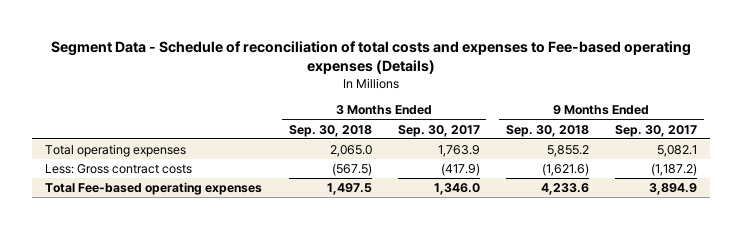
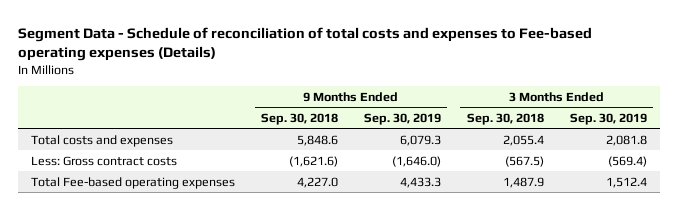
- | 3 Months Ended Sep. 30, 2018 | 3 Months Ended Sep. 30, 2017 | 9 Months Ended Sep. 30, 2018 | 9 Months Ended Sep. 30, 2017
+ | 9 Months Ended Sep. 30, 2018 | 9 Months Ended Sep. 30, 2019 | 3 Months Ended Sep. 30, 2018 | 3 Months Ended Sep. 30, 2019
- Total operating expenses | 2,065.0 | 1,763.9 | 5,855.2 | 5,082.1
+ Total costs and expenses | 5,848.6 | 6,079.3 | 2,055.4 | 2,081.8
- Total Fee-based operating expenses | 1,497.5 | 1,346.0 | 4,233.6 | 3,894.9
+ Total Fee-based operating expenses | 4,227.0 | 4,433.3 | 1,487.9 | 1,512.4

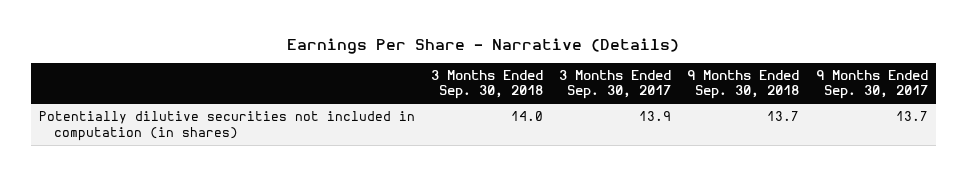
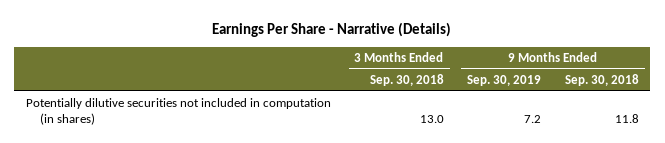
- | 3 Months Ended Sep. 30, 2018 | 3 Months Ended Sep. 30, 2017 | 9 Months Ended Sep. 30, 2018 | 9 Months Ended Sep. 30, 2017
+ | 3 Months Ended Sep. 30, 2018 | 9 Months Ended Sep. 30, 2019 | 9 Months Ended Sep. 30, 2018
- Potentially dilutive securities not included in computation (in shares) | 14.0 | 13.9 | 13.7 | 13.7
+ Potentially dilutive securities not included in computation (in shares) | 13.0 | 7.2 | 11.8

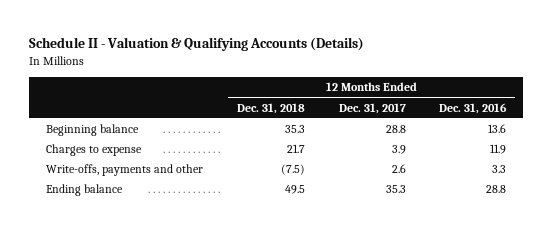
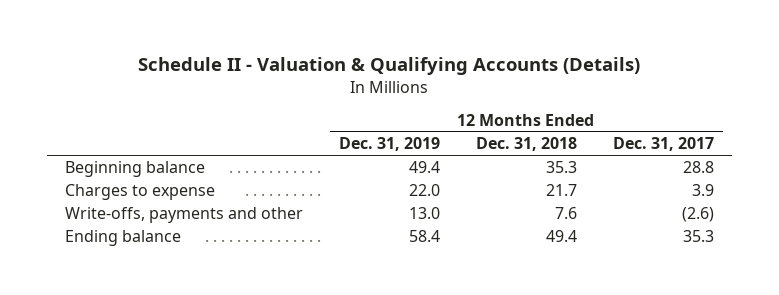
- | 12 Months Ended Dec. 31, 2018 | 12 Months Ended Dec. 31, 2017 | 12 Months Ended Dec. 31, 2016
+ | 12 Months Ended Dec. 31, 2019 | 12 Months Ended Dec. 31, 2018 | 12 Months Ended Dec. 31, 2017
- Write-offs, payments and other | (7.5) | 2.6 | 3.3
- Ending balance | 49.5 | 35.3 | 28.8
+ Write-offs, payments and other | 13.0 | 7.6 | (2.6)
+ Ending balance | 58.4 | 49.4 | 35.3

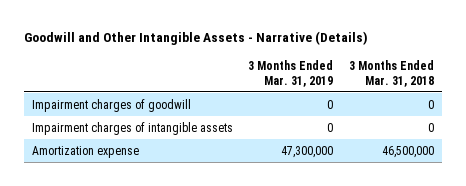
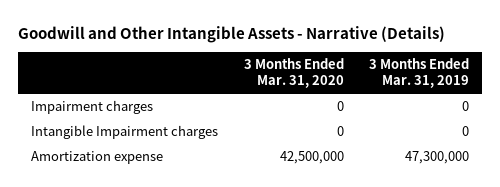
- | 3 Months Ended Mar. 31, 2019 | 3 Months Ended Mar. 31, 2018
+ | 3 Months Ended Mar. 31, 2020 | 3 Months Ended Mar. 31, 2019
- Impairment charges of goodwill | 0 | 0
- Impairment charges of intangible assets | 0 | 0
+ Impairment charges | 0 | 0
+ Intangible Impairment charges | 0 | 0

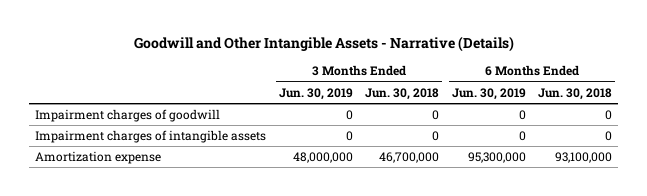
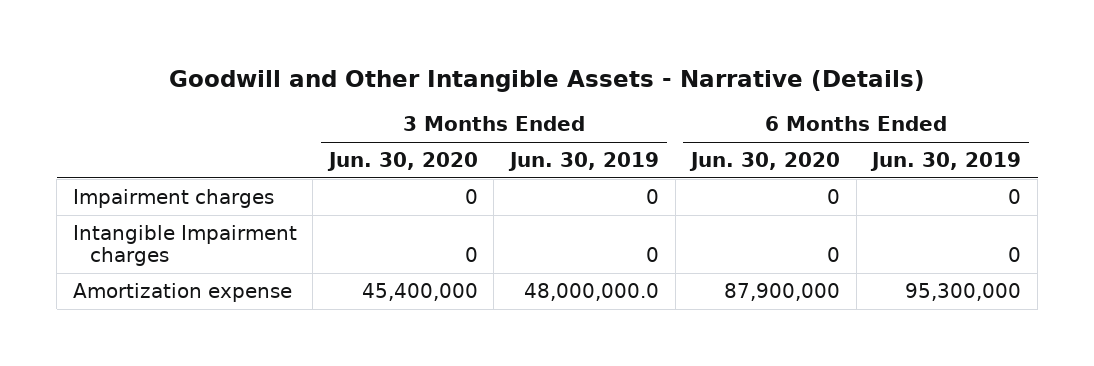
- | 3 Months Ended Jun. 30, 2019 | 3 Months Ended Jun. 30, 2018 | 6 Months Ended Jun. 30, 2019 | 6 Months Ended Jun. 30, 2018
+ | 3 Months Ended Jun. 30, 2020 | 3 Months Ended Jun. 30, 2019 | 6 Months Ended Jun. 30, 2020 | 6 Months Ended Jun. 30, 2019
- Impairment charges of goodwill | 0 | 0 | 0 | 0
- Impairment charges of intangible assets | 0 | 0 | 0 | 0
- Amortization expense | 48,000,000 | 46,700,000 | 95,300,000 | 93,100,000
+ Impairment charges | 0 | 0 | 0 | 0
+ Intangible Impairment charges | 0 | 0 | 0 | 0
+ Amortization expense | 45,400,000 | 48,000,000.0 | 87,900,000 | 95,300,000

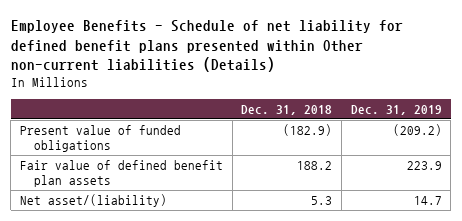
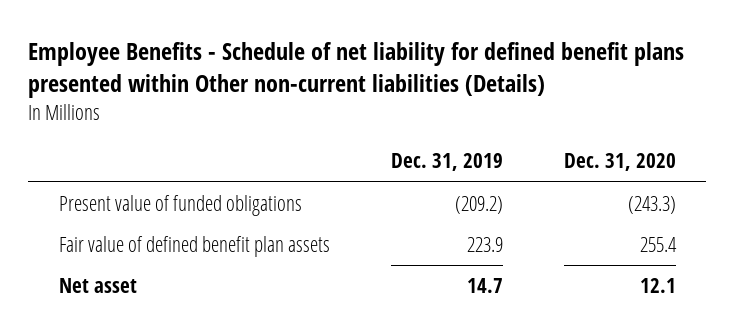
- | Dec. 31, 2018 | Dec. 31, 2019
+ | Dec. 31, 2019 | Dec. 31, 2020
- Net asset/(liability) | 5.3 | 14.7
+ Net asset | 14.7 | 12.1

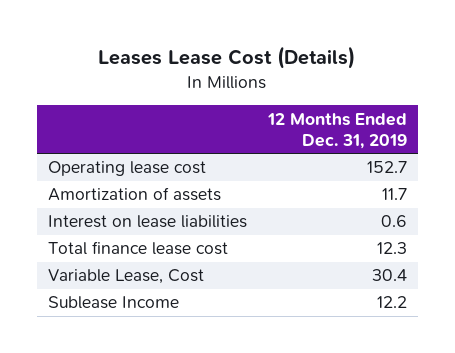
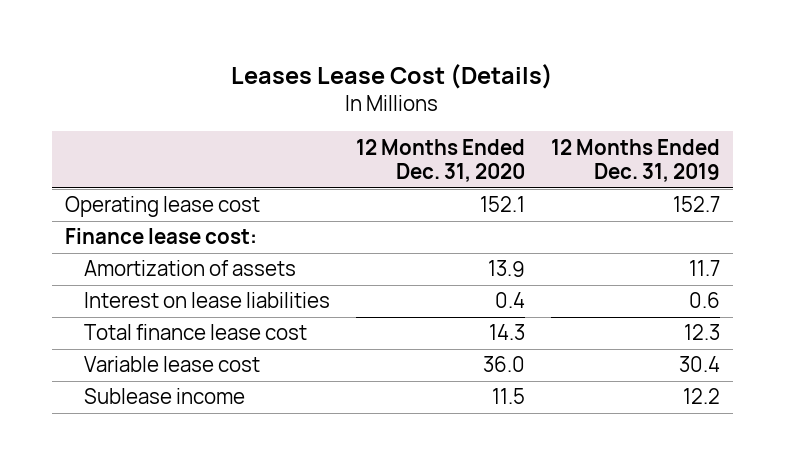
- | 12 Months Ended Dec. 31, 2019
+ | 12 Months Ended Dec. 31, 2020 | 12 Months Ended Dec. 31, 2019
+ Finance lease cost:
- Variable Lease, Cost | 30.4
- Sublease Income | 12.2
+ Variable lease cost | 36.0 | 30.4
+ Sublease income | 11.5 | 12.2

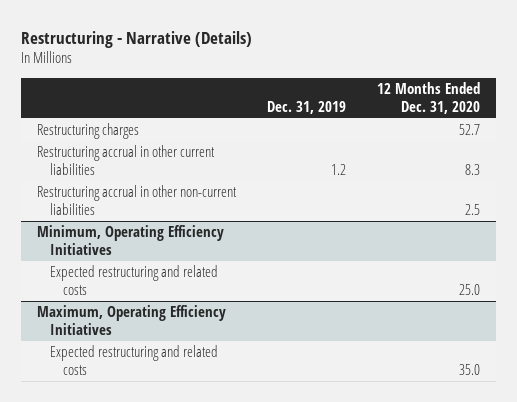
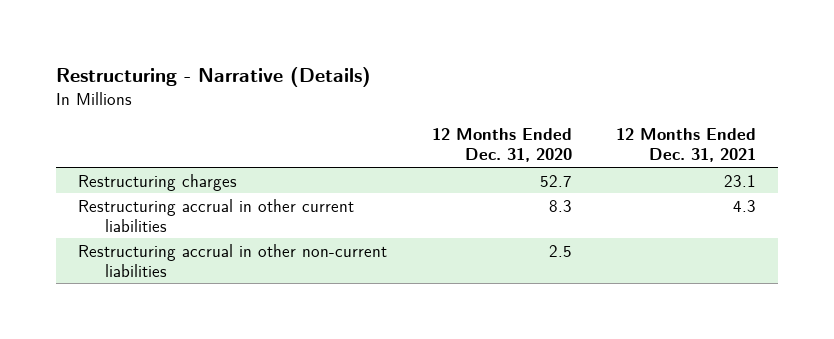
- | Dec. 31, 2019 | 12 Months Ended Dec. 31, 2020
+ | 12 Months Ended Dec. 31, 2020 | 12 Months Ended Dec. 31, 2021
- Minimum, Operating Efficiency Initiatives
- Expected restructuring and related costs | | 25.0
- Maximum, Operating Efficiency Initiatives
- Expected restructuring and related costs | | 35.0

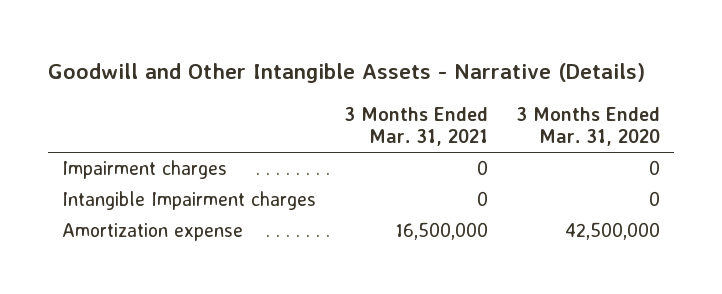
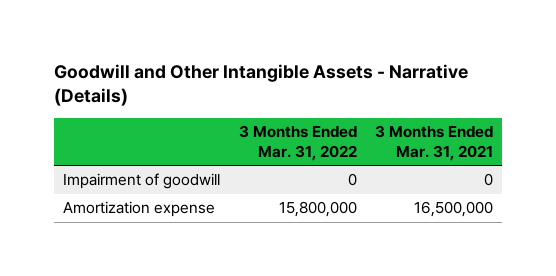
- | 3 Months Ended Mar. 31, 2021 | 3 Months Ended Mar. 31, 2020
+ | 3 Months Ended Mar. 31, 2022 | 3 Months Ended Mar. 31, 2021
- Impairment charges | 0 | 0
- Intangible Impairment charges | 0 | 0
+ Impairment of goodwill | 0 | 0

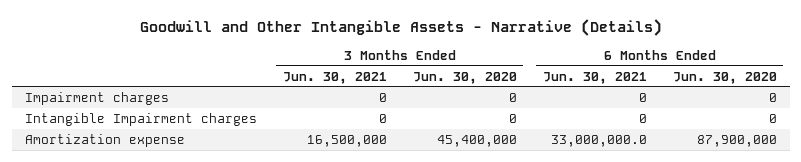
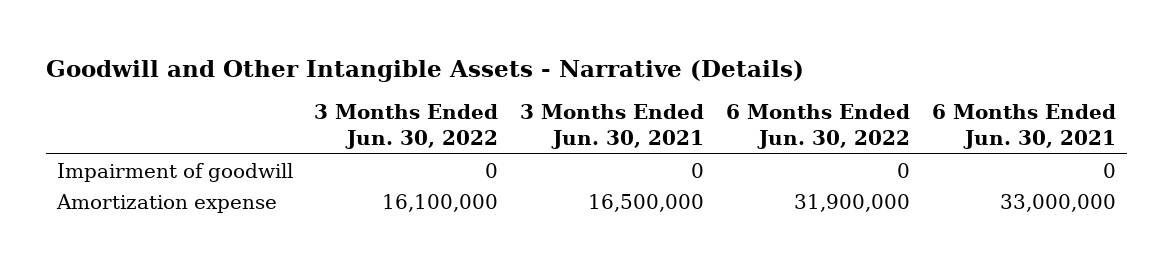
- | 3 Months Ended Jun. 30, 2021 | 3 Months Ended Jun. 30, 2020 | 6 Months Ended Jun. 30, 2021 | 6 Months Ended Jun. 30, 2020
+ | 3 Months Ended Jun. 30, 2022 | 3 Months Ended Jun. 30, 2021 | 6 Months Ended Jun. 30, 2022 | 6 Months Ended Jun. 30, 2021
- Impairment charges | 0 | 0 | 0 | 0
- Intangible Impairment charges | 0 | 0 | 0 | 0
- Amortization expense | 16,500,000 | 45,400,000 | 33,000,000.0 | 87,900,000
+ Impairment of goodwill | 0 | 0 | 0 | 0
+ Amortization expense | 16,100,000 | 16,500,000 | 31,900,000 | 33,000,000

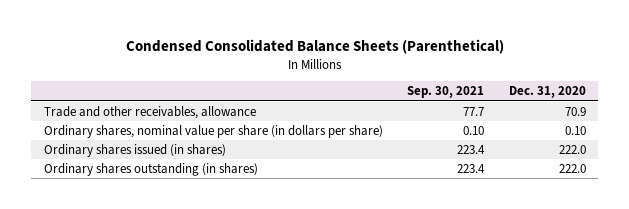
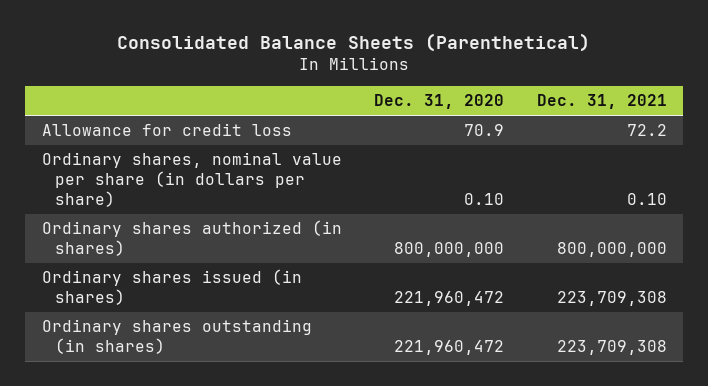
- Condensed Consolidated Balance Sheets (Parenthetical)
+ Consolidated Balance Sheets (Parenthetical)
- | Sep. 30, 2021 | Dec. 31, 2020
+ | Dec. 31, 2020 | Dec. 31, 2021
- Trade and other receivables, allowance | 77.7 | 70.9
+ Allowance for credit loss | 70.9 | 72.2
- Ordinary shares issued (in shares) | 223.4 | 222.0
- Ordinary shares outstanding (in shares) | 223.4 | 222.0
+ Ordinary shares authorized (in shares) | 800,000,000 | 800,000,000
+ Ordinary shares issued (in shares) | 221,960,472 | 223,709,308
+ Ordinary shares outstanding (in shares) | 221,960,472 | 223,709,308

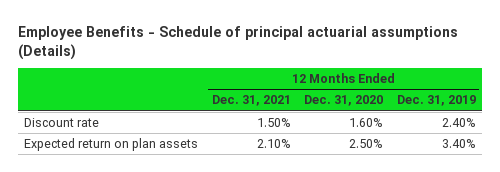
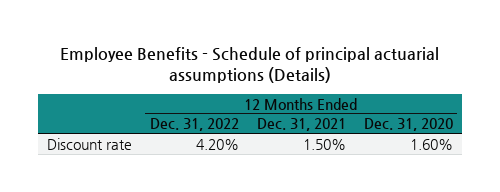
- | 12 Months Ended Dec. 31, 2021 | 12 Months Ended Dec. 31, 2020 | 12 Months Ended Dec. 31, 2019
+ | 12 Months Ended Dec. 31, 2022 | 12 Months Ended Dec. 31, 2021 | 12 Months Ended Dec. 31, 2020
- Expected return on plan assets | 2.10% | 2.50% | 3.40%

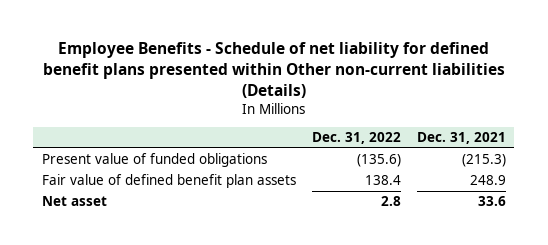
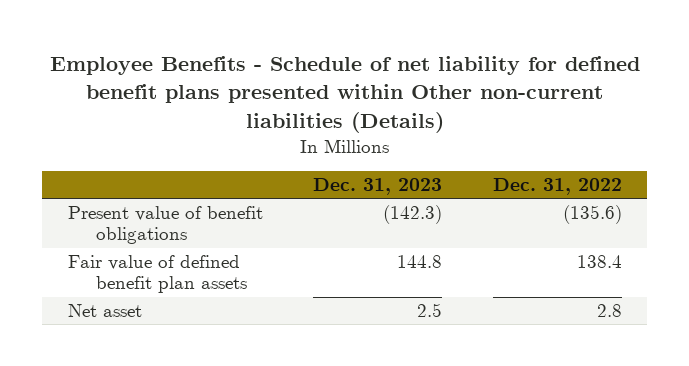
- | Dec. 31, 2022 | Dec. 31, 2021
+ | Dec. 31, 2023 | Dec. 31, 2022
- Present value of funded obligations | (135.6) | (215.3)
+ Present value of benefit obligations | (142.3) | (135.6)

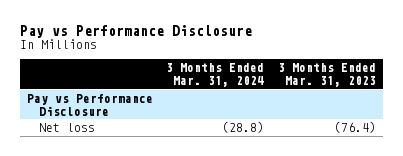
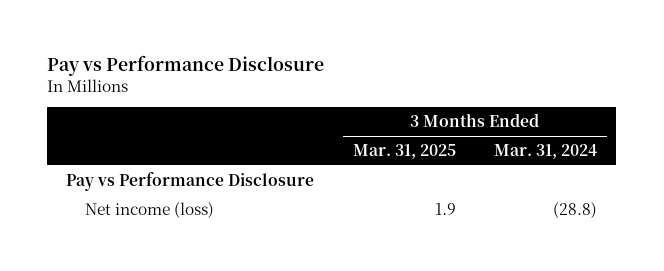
- | 3 Months Ended Mar. 31, 2024 | 3 Months Ended Mar. 31, 2023
+ | 3 Months Ended Mar. 31, 2025 | 3 Months Ended Mar. 31, 2024
- Net loss | (28.8) | (76.4)
+ Net income (loss) | 1.9 | (28.8)

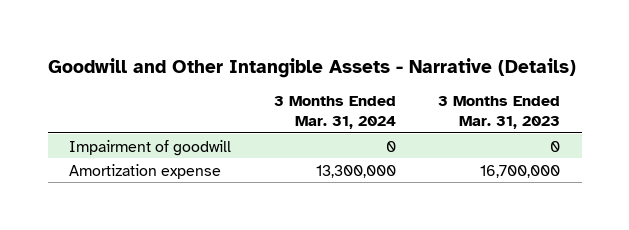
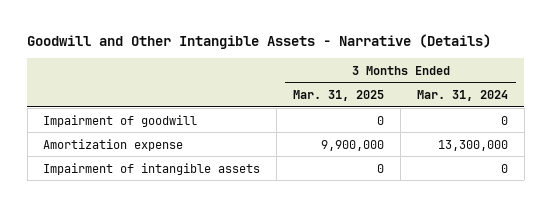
- | 3 Months Ended Mar. 31, 2024 | 3 Months Ended Mar. 31, 2023
+ | 3 Months Ended Mar. 31, 2025 | 3 Months Ended Mar. 31, 2024
+ Impairment of intangible assets | 0 | 0

